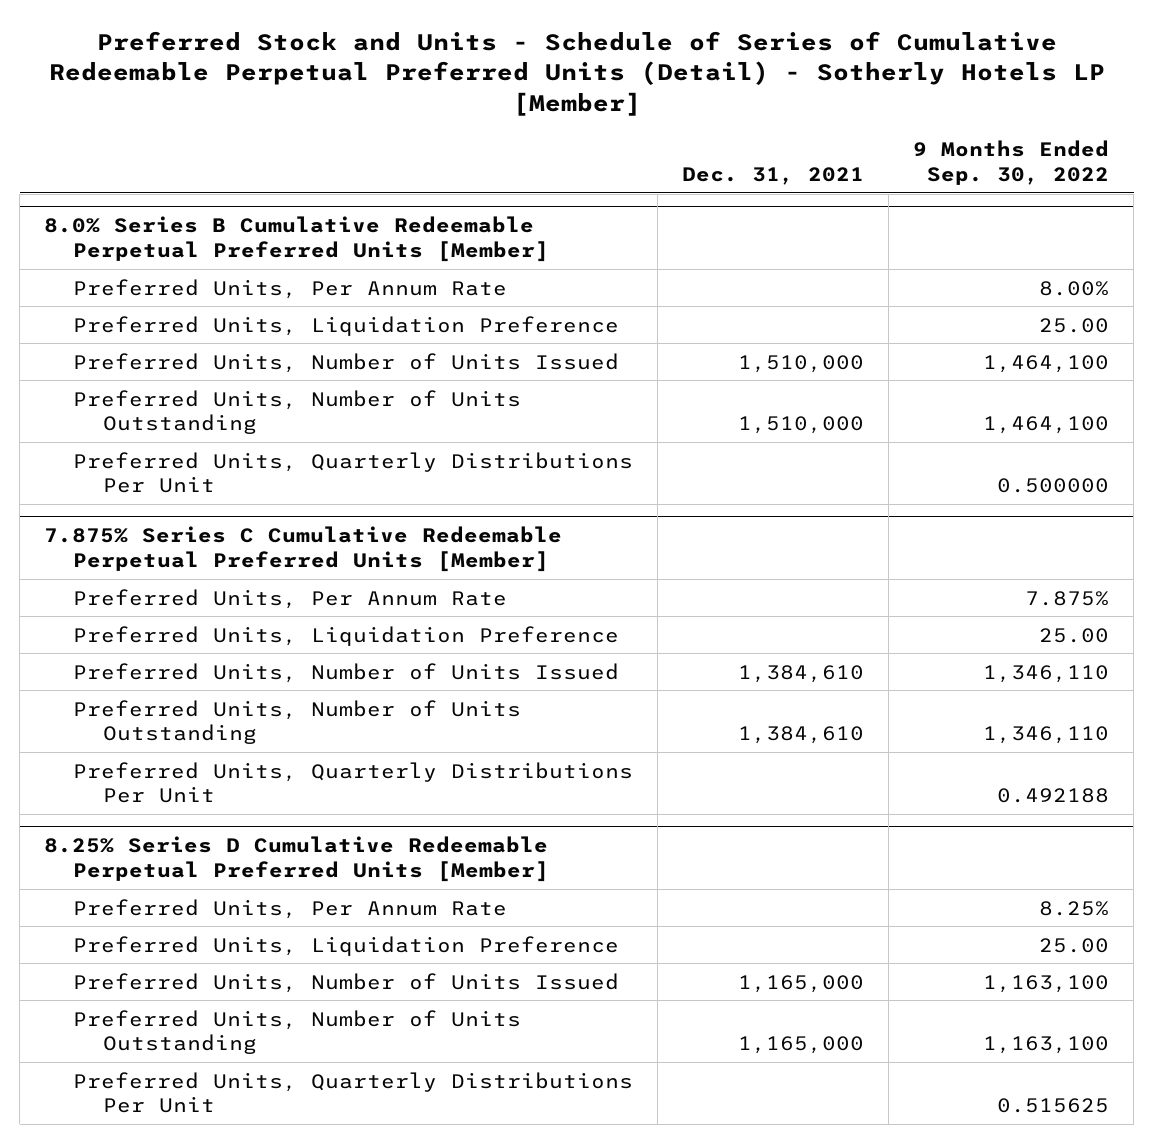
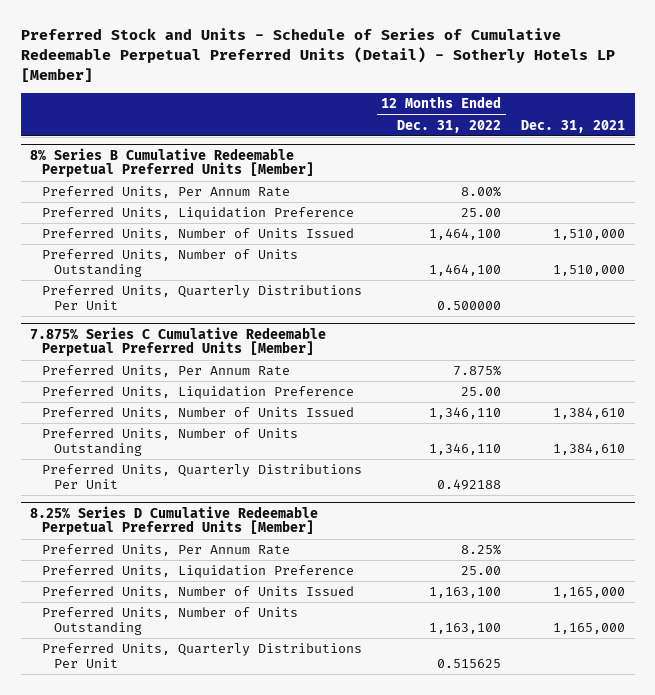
- | Dec. 31, 2021 | 9 Months Ended Sep. 30, 2022
+ | 12 Months Ended Dec. 31, 2022 | Dec. 31, 2021
- 8.0% Series B Cumulative Redeemable Perpetual Preferred Units [Member]
+ 8% Series B Cumulative Redeemable Perpetual Preferred Units [Member]

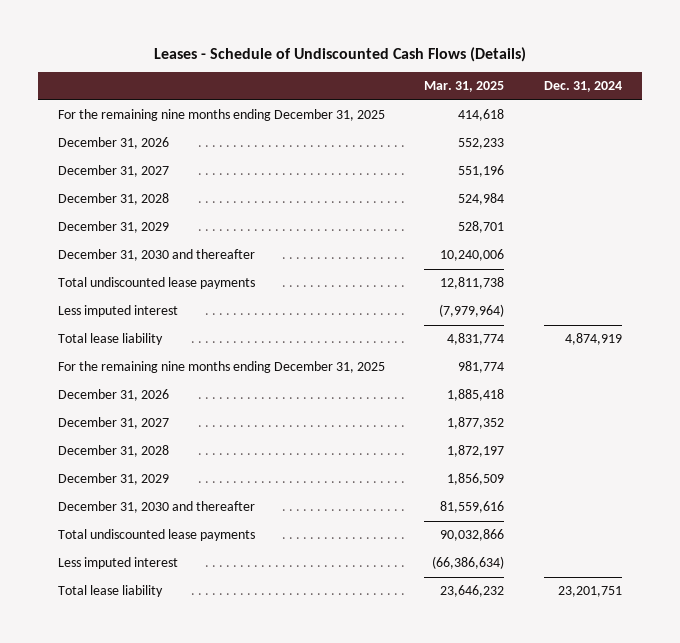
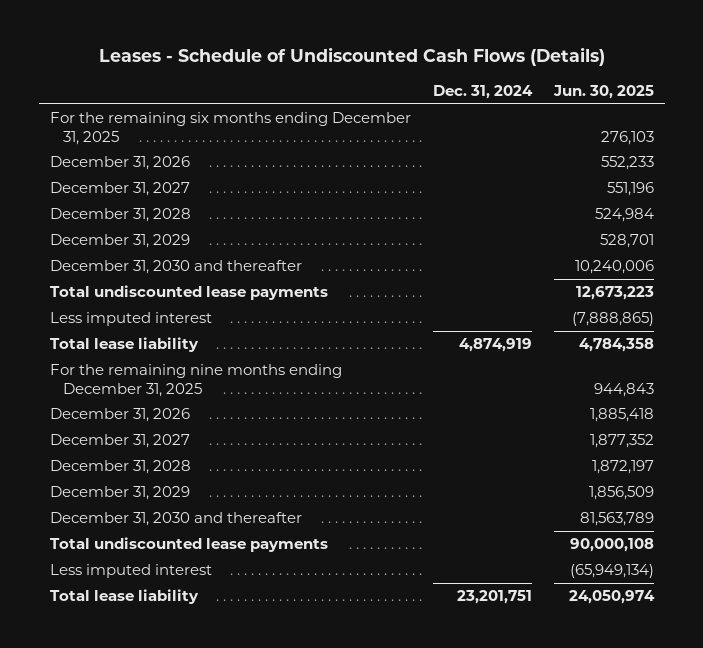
- | Mar. 31, 2025 | Dec. 31, 2024
+ | Dec. 31, 2024 | Jun. 30, 2025
- For the remaining nine months ending December 31, 2025 | 414,618 |
+ For the remaining six months ending December 31, 2025 | | 276,103

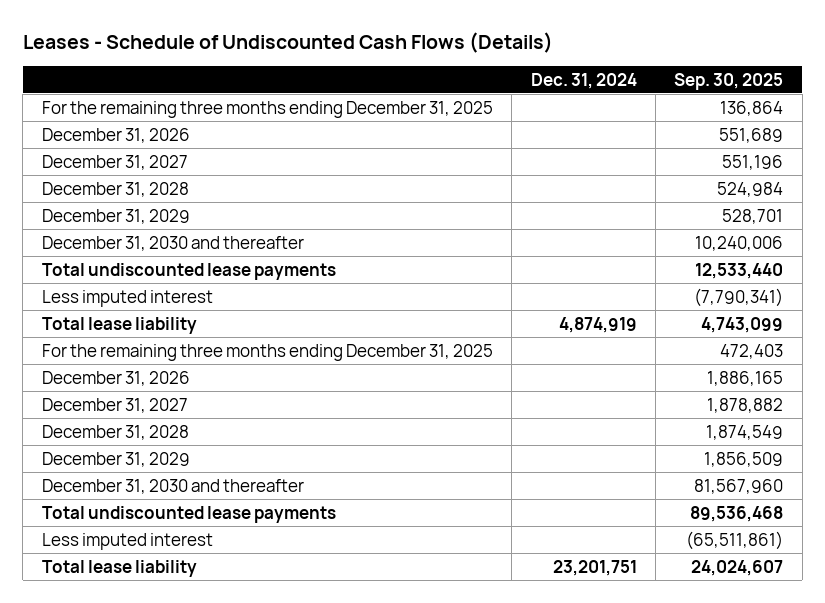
- | Dec. 31, 2024 | Jun. 30, 2025
+ | Dec. 31, 2024 | Sep. 30, 2025
- For the remaining six months ending December 31, 2025 | | 276,103
+ For the remaining three months ending December 31, 2025 | | 136,864
- For the remaining nine months ending December 31, 2025 | | 944,843
+ For the remaining three months ending December 31, 2025 | | 472,403

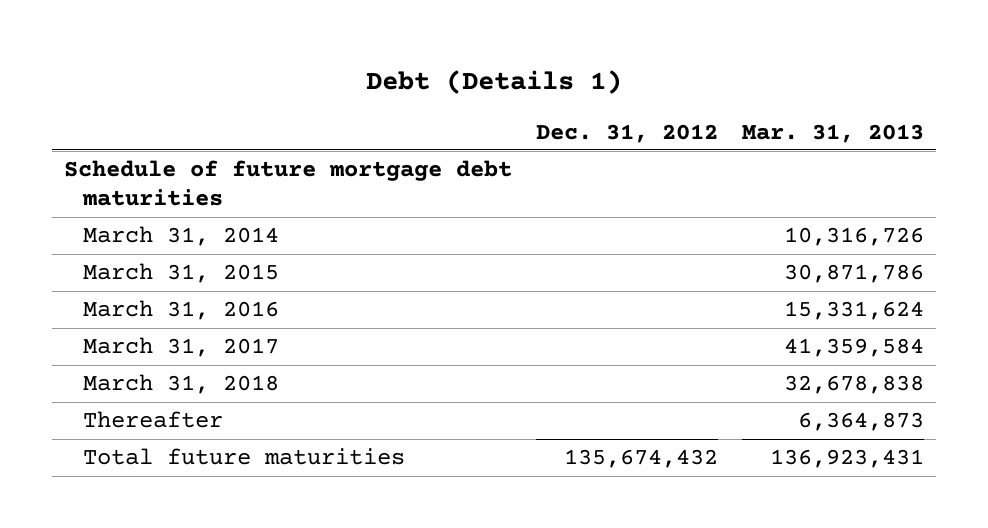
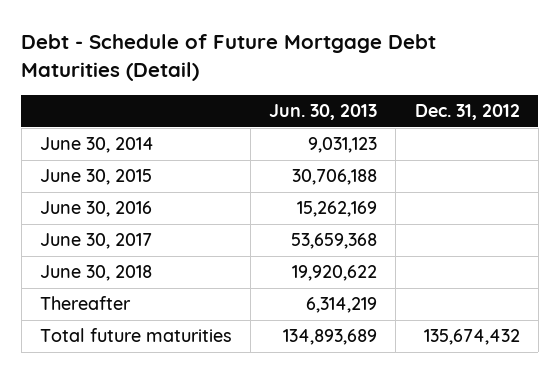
- Debt (Details 1)
+ Debt - Schedule of Future Mortgage Debt Maturities (Detail)
- | Dec. 31, 2012 | Mar. 31, 2013
+ | Jun. 30, 2013 | Dec. 31, 2012
- Schedule of future mortgage debt maturities
- March 31, 2014 | | 10,316,726
- March 31, 2015 | | 30,871,786
- March 31, 2016 | | 15,331,624
- March 31, 2017 | | 41,359,584
- March 31, 2018 | | 32,678,838
+ June 30, 2014 | 9,031,123 |
+ June 30, 2015 | 30,706,188 |
+ June 30, 2016 | 15,262,169 |
+ June 30, 2017 | 53,659,368 |
+ June 30, 2018 | 19,920,622 |

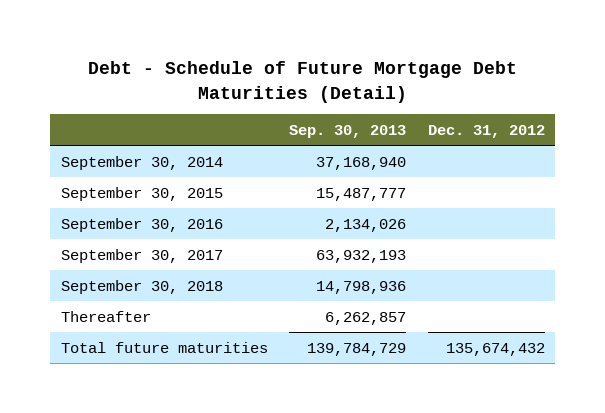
- | Jun. 30, 2013 | Dec. 31, 2012
+ | Sep. 30, 2013 | Dec. 31, 2012
- June 30, 2014 | 9,031,123 |
- June 30, 2015 | 30,706,188 |
- June 30, 2016 | 15,262,169 |
- June 30, 2017 | 53,659,368 |
- June 30, 2018 | 19,920,622 |
+ September 30, 2014 | 37,168,940 |
+ September 30, 2015 | 15,487,777 |
+ September 30, 2016 | 2,134,026 |
+ September 30, 2017 | 63,932,193 |
+ September 30, 2018 | 14,798,936 |

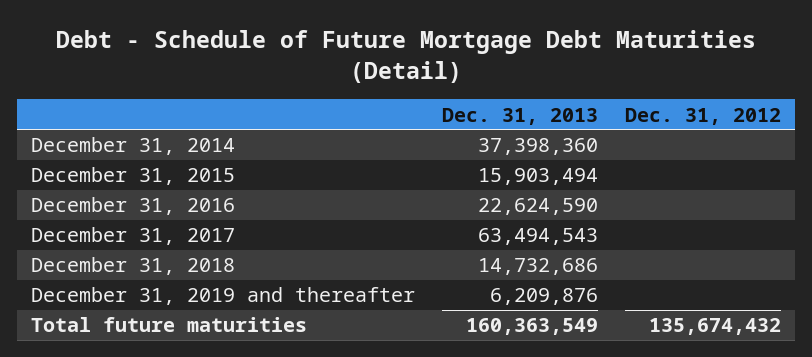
- | Sep. 30, 2013 | Dec. 31, 2012
+ | Dec. 31, 2013 | Dec. 31, 2012
- September 30, 2014 | 37,168,940 |
- September 30, 2015 | 15,487,777 |
- September 30, 2016 | 2,134,026 |
- September 30, 2017 | 63,932,193 |
- September 30, 2018 | 14,798,936 |
- Thereafter | 6,262,857 |
+ December 31, 2014 | 37,398,360 |
+ December 31, 2015 | 15,903,494 |
+ December 31, 2016 | 22,624,590 |
+ December 31, 2017 | 63,494,543 |
+ December 31, 2018 | 14,732,686 |
+ December 31, 2019 and thereafter | 6,209,876 |

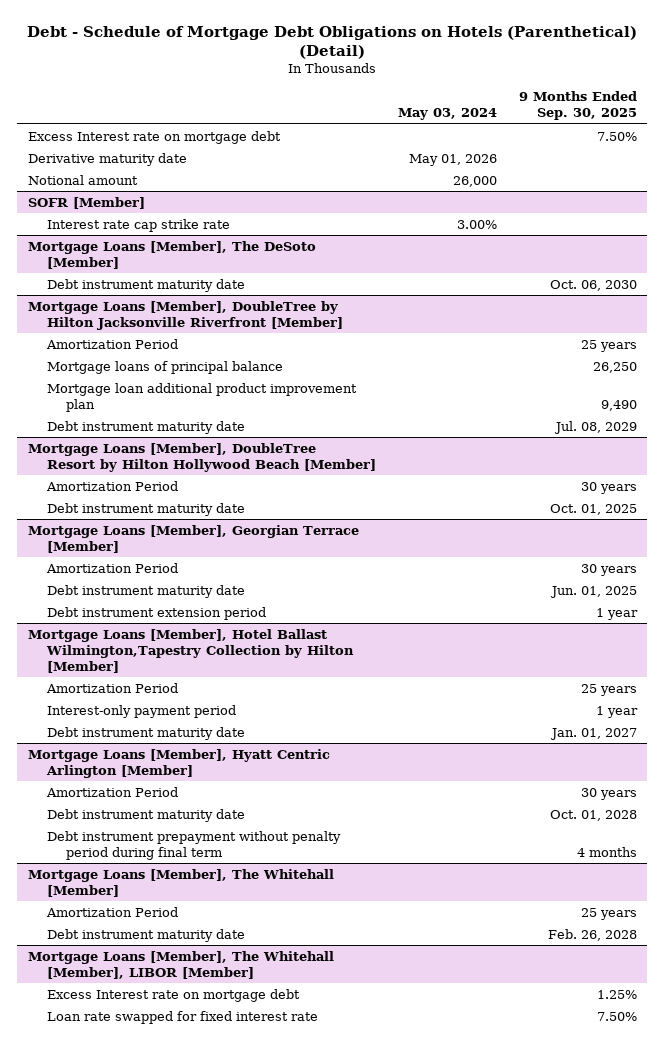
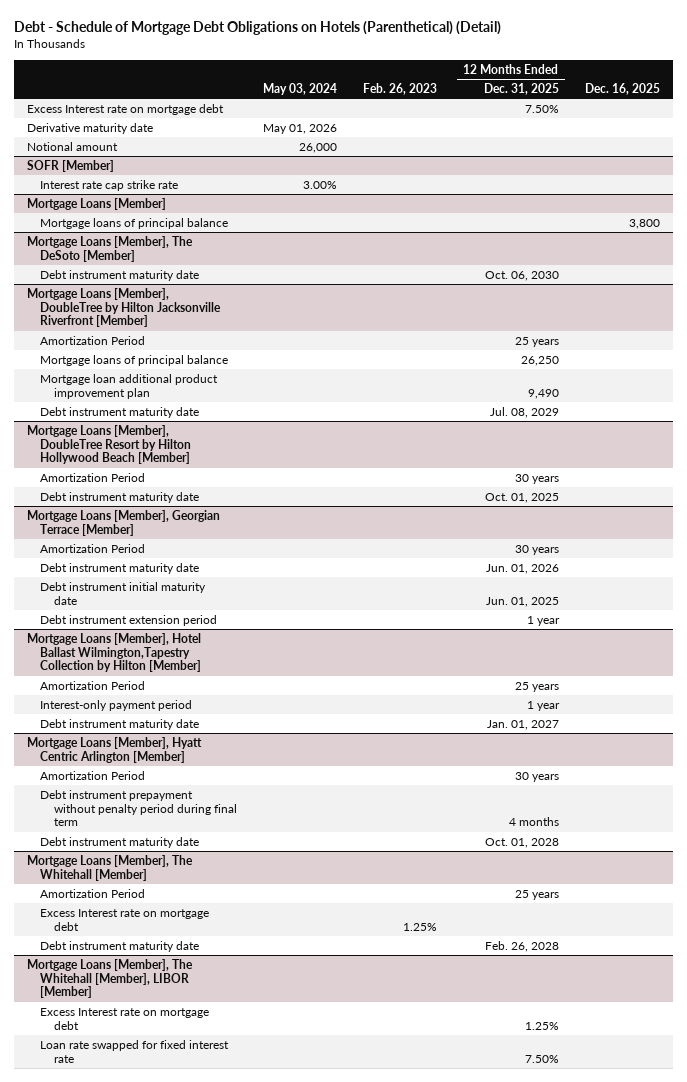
- | May 03, 2024 | 9 Months Ended Sep. 30, 2025
+ | May 03, 2024 | Feb. 26, 2023 | 12 Months Ended Dec. 31, 2025 | Dec. 16, 2025
+ Mortgage Loans [Member]
+ Mortgage loans of principal balance | | | | 3,800
@ Mortgage Loans [Member], Georgian Terrace [Member]
+ Debt instrument initial maturity date | | | Jun. 01, 2025 |
@ Mortgage Loans [Member], Hyatt Centric Arlington [Member]
moved down: Debt instrument maturity date | | | Oct. 01, 2028 |
@ Mortgage Loans [Member], The Whitehall [Member]
+ Excess Interest rate on mortgage debt | | 1.25% | |

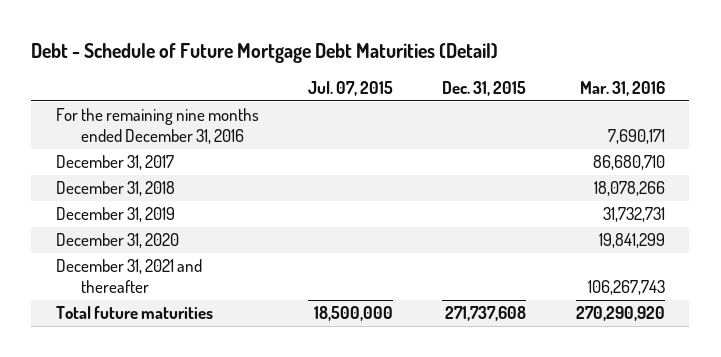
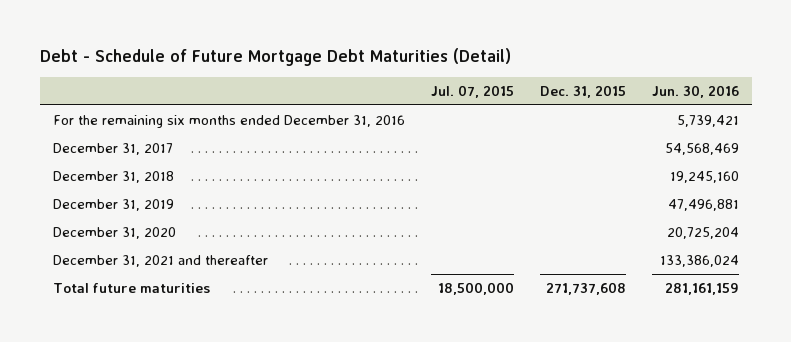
- | Jul. 07, 2015 | Dec. 31, 2015 | Mar. 31, 2016
+ | Jul. 07, 2015 | Dec. 31, 2015 | Jun. 30, 2016
- For the remaining nine months ended December 31, 2016 | | | 7,690,171
+ For the remaining six months ended December 31, 2016 | | | 5,739,421

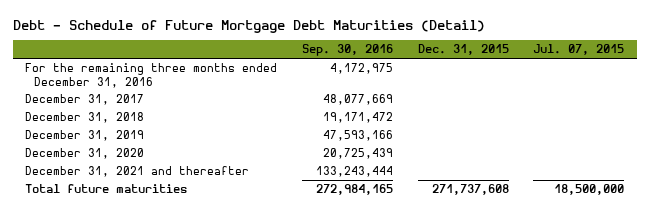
- | Jul. 07, 2015 | Dec. 31, 2015 | Jun. 30, 2016
+ | Sep. 30, 2016 | Dec. 31, 2015 | Jul. 07, 2015
- For the remaining six months ended December 31, 2016 | | | 5,739,421
+ For the remaining three months ended December 31, 2016 | 4,172,975 | |

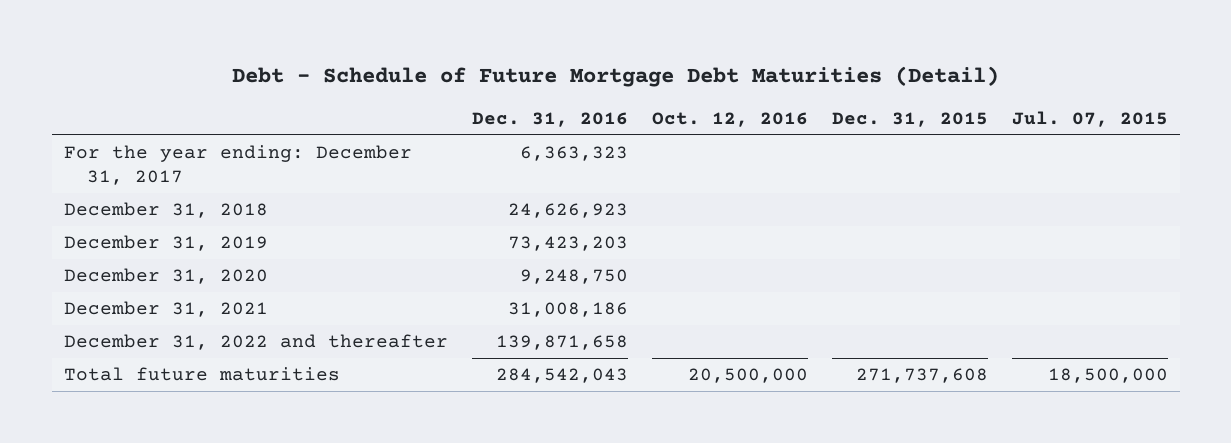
- | Sep. 30, 2016 | Dec. 31, 2015 | Jul. 07, 2015
+ | Dec. 31, 2016 | Oct. 12, 2016 | Dec. 31, 2015 | Jul. 07, 2015
- For the remaining three months ended December 31, 2016 | 4,172,975 | |
- December 31, 2017 | 48,077,669 | |
+ For the year ending: December 31, 2017 | 6,363,323 | | |
- December 31, 2021 and thereafter | 133,243,444 | |
+ December 31, 2021 | 31,008,186 | | |
+ December 31, 2022 and thereafter | 139,871,658 | | |

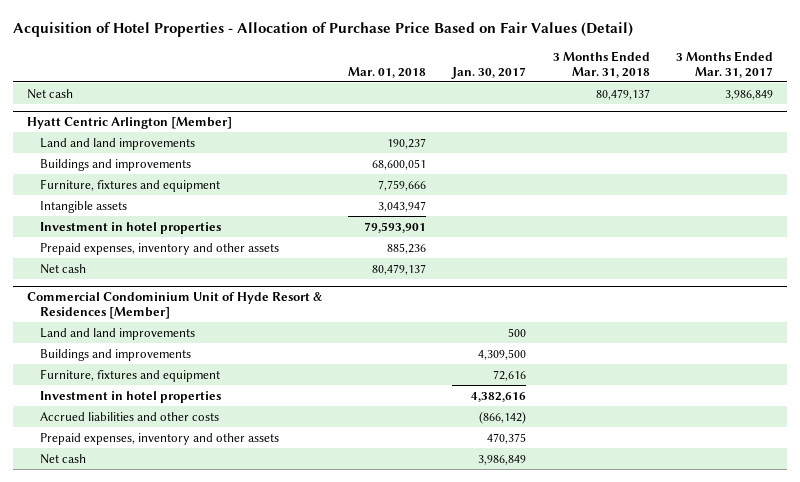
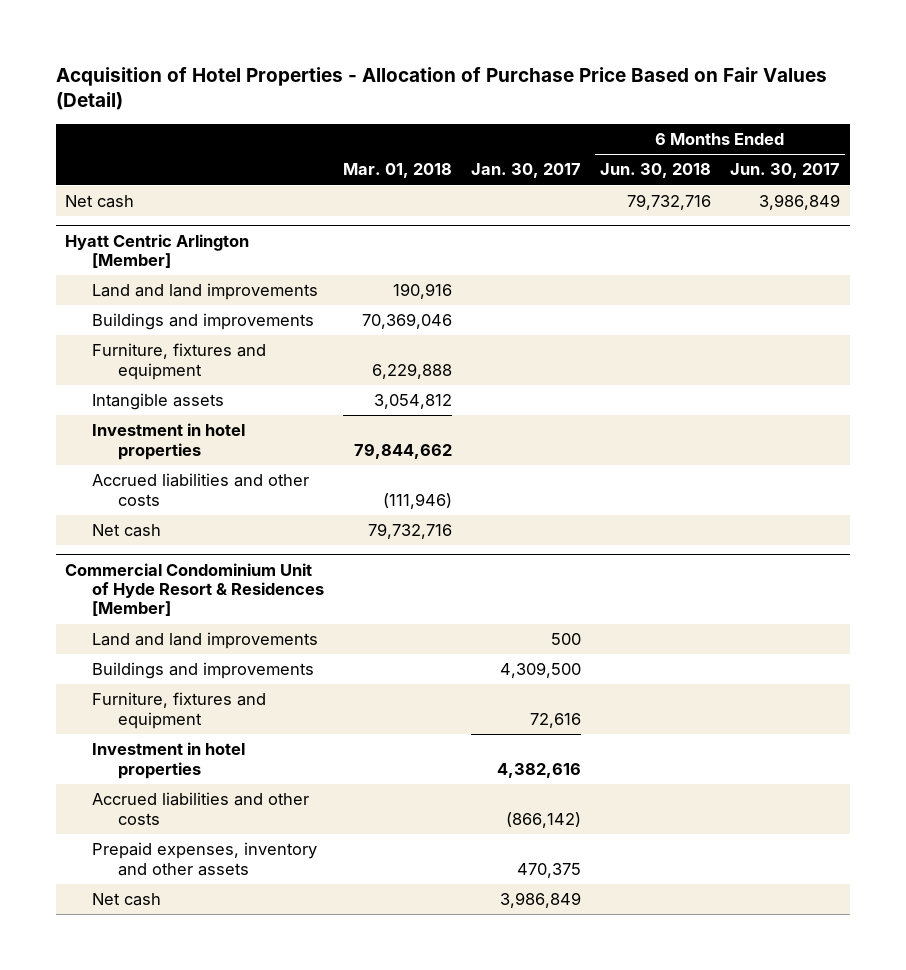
- | Mar. 01, 2018 | Jan. 30, 2017 | 3 Months Ended Mar. 31, 2018 | 3 Months Ended Mar. 31, 2017
+ | Mar. 01, 2018 | Jan. 30, 2017 | 6 Months Ended Jun. 30, 2018 | 6 Months Ended Jun. 30, 2017
@ Hyatt Centric Arlington [Member]
- Land and land improvements | 190,237 | | |
- Buildings and improvements | 68,600,051 | | |
- Furniture, fixtures and equipment | 7,759,666 | | |
- Intangible assets | 3,043,947 | | |
- Investment in hotel properties | 79,593,901 | | |
- Prepaid expenses, inventory and other assets | 885,236 | | |
- Net cash | 80,479,137 | | |
+ Land and land improvements | 190,916 | | |
+ Buildings and improvements | 70,369,046 | | |
+ Furniture, fixtures and equipment | 6,229,888 | | |
+ Intangible assets | 3,054,812 | | |
+ Investment in hotel properties | 79,844,662 | | |
+ Accrued liabilities and other costs | (111,946) | | |
+ Net cash | 79,732,716 | | |

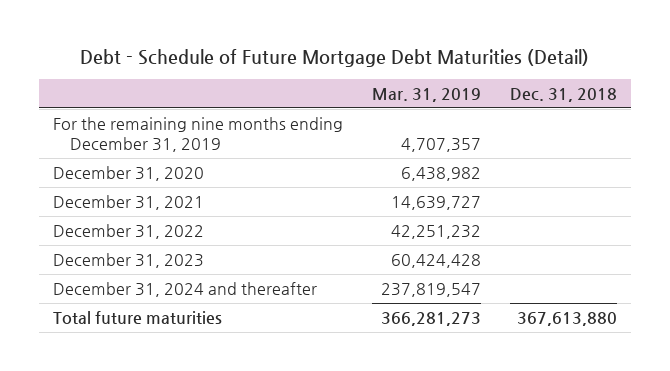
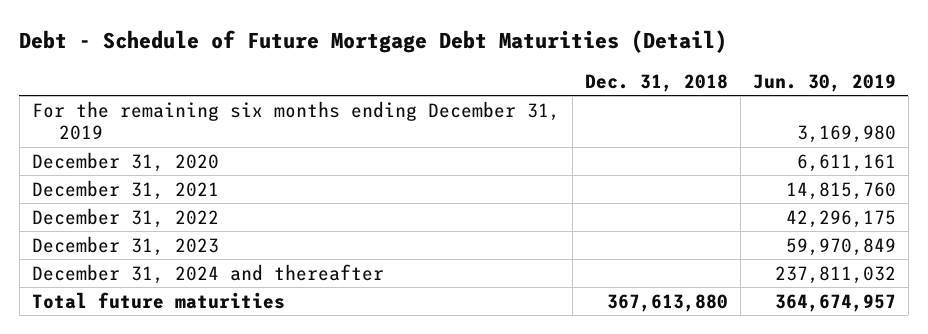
- | Mar. 31, 2019 | Dec. 31, 2018
+ | Dec. 31, 2018 | Jun. 30, 2019
- For the remaining nine months ending December 31, 2019 | 4,707,357 |
+ For the remaining six months ending December 31, 2019 | | 3,169,980

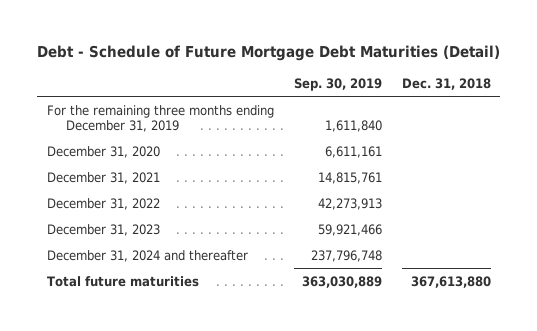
- | Dec. 31, 2018 | Jun. 30, 2019
+ | Sep. 30, 2019 | Dec. 31, 2018
- For the remaining six months ending December 31, 2019 | | 3,169,980
+ For the remaining three months ending December 31, 2019 | 1,611,840 |

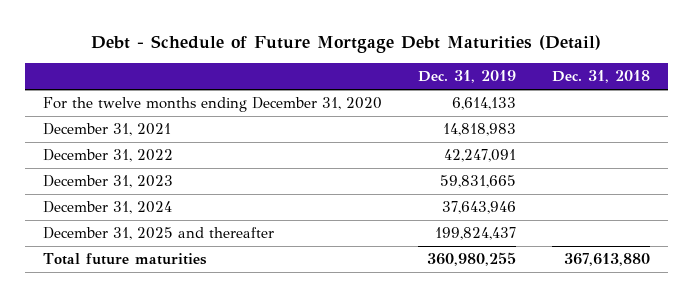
- | Sep. 30, 2019 | Dec. 31, 2018
+ | Dec. 31, 2019 | Dec. 31, 2018
- For the remaining three months ending December 31, 2019 | 1,611,840 |
- December 31, 2020 | 6,611,161 |
+ For the twelve months ending December 31, 2020 | 6,614,133 |
- December 31, 2024 and thereafter | 237,796,748 |
+ December 31, 2024 | 37,643,946 |
+ December 31, 2025 and thereafter | 199,824,437 |

